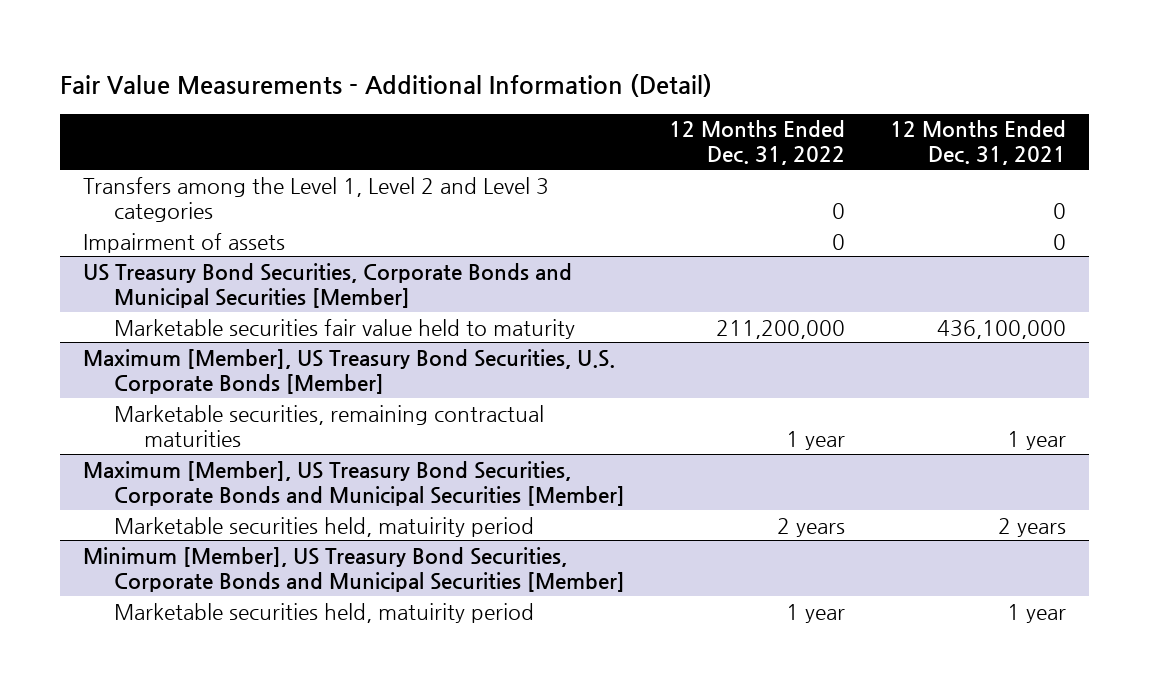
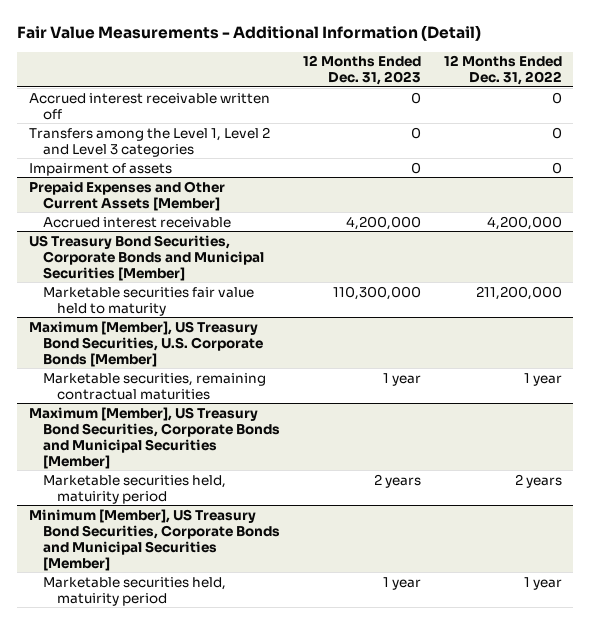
- | 12 Months Ended Dec. 31, 2022 | 12 Months Ended Dec. 31, 2021
+ | 12 Months Ended Dec. 31, 2023 | 12 Months Ended Dec. 31, 2022
+ Accrued interest receivable written off | 0 | 0
+ Prepaid Expenses and Other Current Assets [Member]
+ Accrued interest receivable | 4,200,000 | 4,200,000

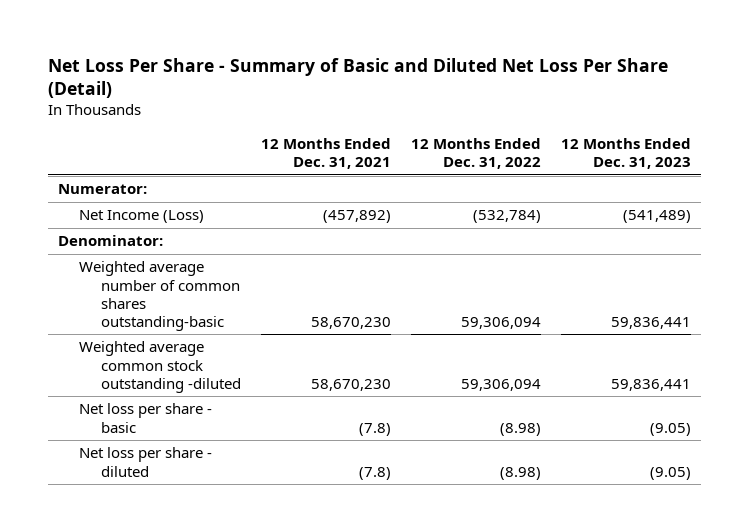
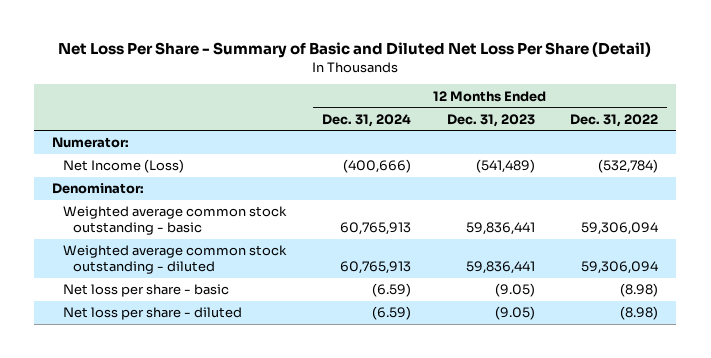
- | 12 Months Ended Dec. 31, 2021 | 12 Months Ended Dec. 31, 2022 | 12 Months Ended Dec. 31, 2023
+ | 12 Months Ended Dec. 31, 2024 | 12 Months Ended Dec. 31, 2023 | 12 Months Ended Dec. 31, 2022
- Weighted average number of common shares outstanding-basic | 58,670,230 | 59,306,094 | 59,836,441
- Weighted average common stock outstanding -diluted | 58,670,230 | 59,306,094 | 59,836,441
+ Weighted average common stock outstanding - basic | 60,765,913 | 59,836,441 | 59,306,094
+ Weighted average common stock outstanding - diluted | 60,765,913 | 59,836,441 | 59,306,094

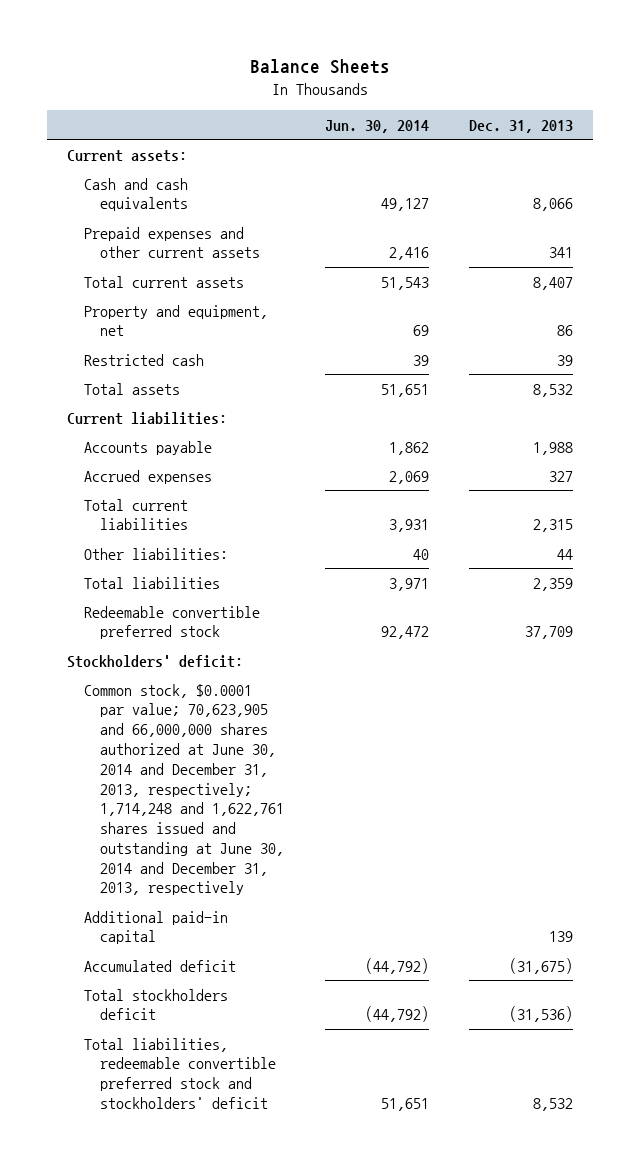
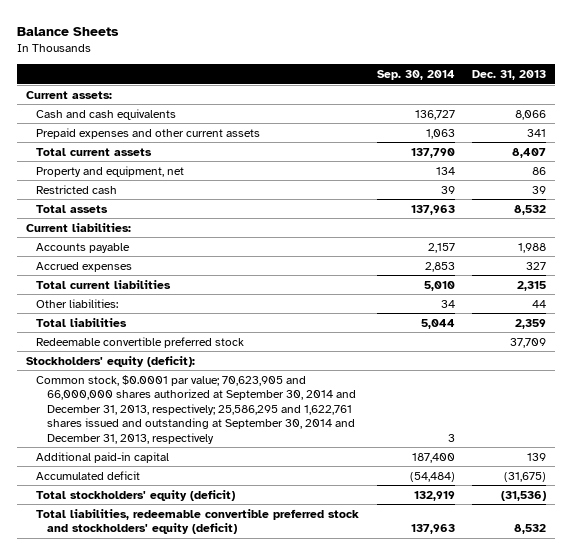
- | Jun. 30, 2014 | Dec. 31, 2013
+ | Sep. 30, 2014 | Dec. 31, 2013
- Stockholders' deficit:
- Common stock, $0.0001 par value; 70,623,905 and 66,000,000 shares authorized at June 30, 2014 and December 31, 2013, respectively; 1,714,248 and 1,622,761 shares issued and outstanding at June 30, 2014 and December 31, 2013, respectively
+ Stockholders' equity (deficit):
+ Common stock, $0.0001 par value; 70,623,905 and 66,000,000 shares authorized at September 30, 2014 and December 31, 2013, respectively; 25,586,295 and 1,622,761 shares issued and outstanding at September 30, 2014 and December 31, 2013, respectively | 3 |
- Total stockholders deficit | (44,792) | (31,536)
- Total liabilities, redeemable convertible preferred stock and stockholders' deficit | 51,651 | 8,532
+ Total stockholders' equity (deficit) | 132,919 | (31,536)
+ Total liabilities, redeemable convertible preferred stock and stockholders' equity (deficit) | 137,963 | 8,532

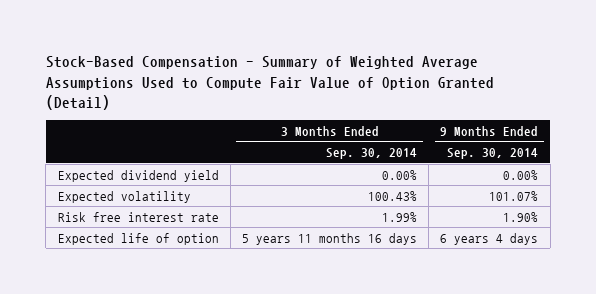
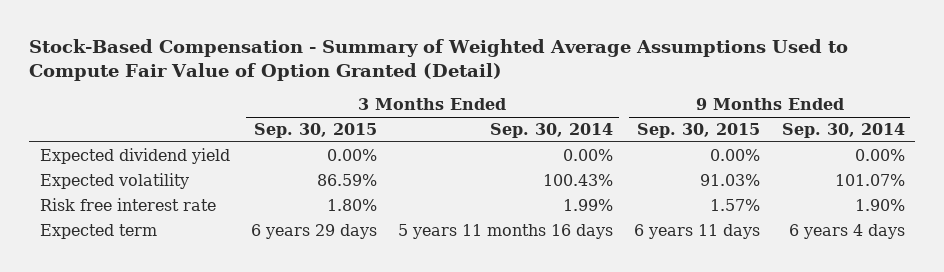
- | 3 Months Ended Sep. 30, 2014 | 9 Months Ended Sep. 30, 2014
+ | 3 Months Ended Sep. 30, 2015 | 3 Months Ended Sep. 30, 2014 | 9 Months Ended Sep. 30, 2015 | 9 Months Ended Sep. 30, 2014
- Expected life of option | 5 years 11 months 16 days | 6 years 4 days
+ Expected term | 6 years 29 days | 5 years 11 months 16 days | 6 years 11 days | 6 years 4 days

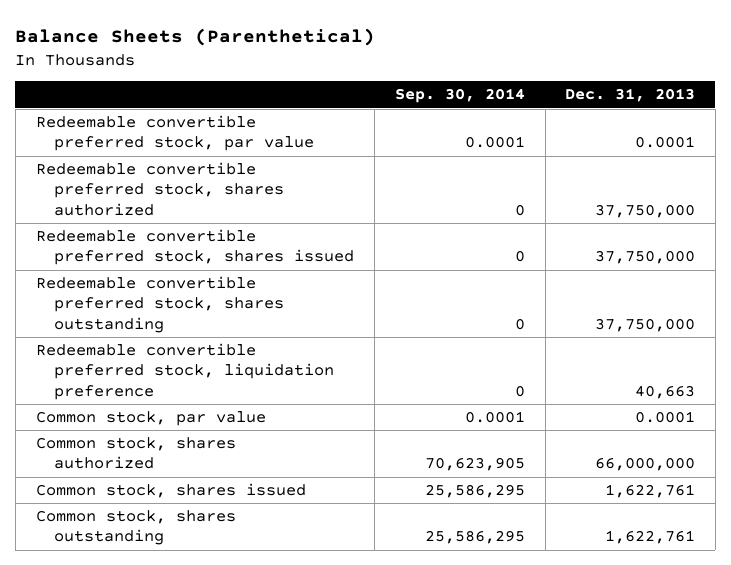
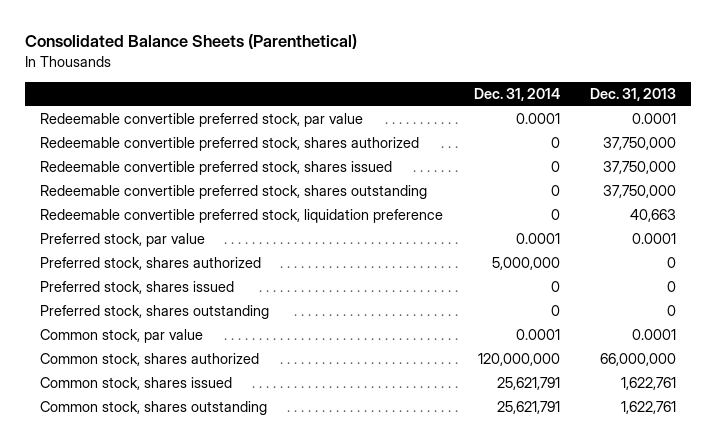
- Balance Sheets (Parenthetical)
+ Consolidated Balance Sheets (Parenthetical)
- | Sep. 30, 2014 | Dec. 31, 2013
+ | Dec. 31, 2014 | Dec. 31, 2013
+ Preferred stock, par value | 0.0001 | 0.0001
+ Preferred stock, shares authorized | 5,000,000 | 0
+ Preferred stock, shares issued | 0 | 0
+ Preferred stock, shares outstanding | 0 | 0

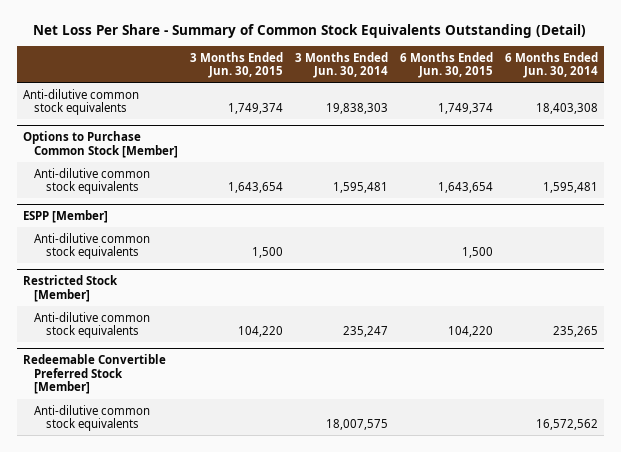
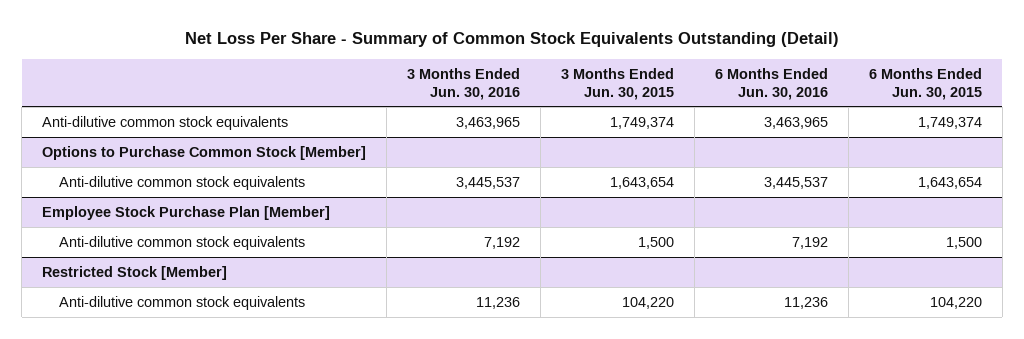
- | 3 Months Ended Jun. 30, 2015 | 3 Months Ended Jun. 30, 2014 | 6 Months Ended Jun. 30, 2015 | 6 Months Ended Jun. 30, 2014
+ | 3 Months Ended Jun. 30, 2016 | 3 Months Ended Jun. 30, 2015 | 6 Months Ended Jun. 30, 2016 | 6 Months Ended Jun. 30, 2015
- ESPP [Member]
+ Employee Stock Purchase Plan [Member]
- Redeemable Convertible Preferred Stock [Member]
- Anti-dilutive common stock equivalents | | 18,007,575 | | 16,572,562

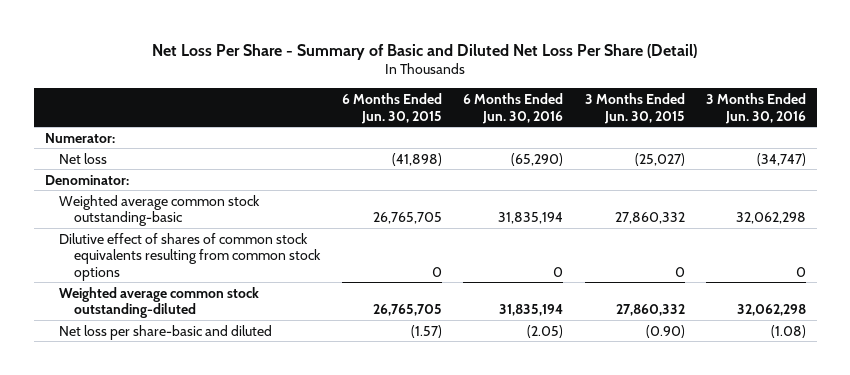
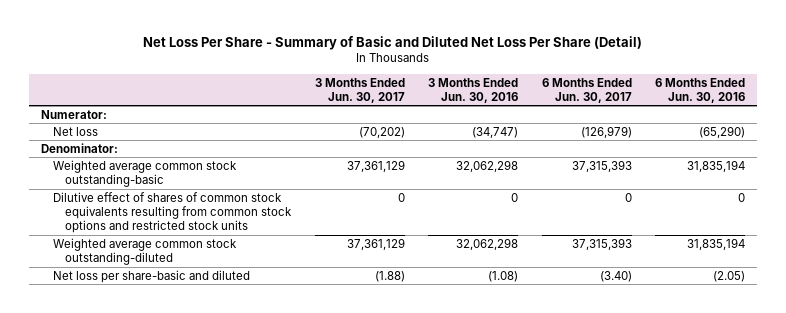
- | 6 Months Ended Jun. 30, 2015 | 6 Months Ended Jun. 30, 2016 | 3 Months Ended Jun. 30, 2015 | 3 Months Ended Jun. 30, 2016
+ | 3 Months Ended Jun. 30, 2017 | 3 Months Ended Jun. 30, 2016 | 6 Months Ended Jun. 30, 2017 | 6 Months Ended Jun. 30, 2016
- Dilutive effect of shares of common stock equivalents resulting from common stock options | 0 | 0 | 0 | 0
+ Dilutive effect of shares of common stock equivalents resulting from common stock options and restricted stock units | 0 | 0 | 0 | 0

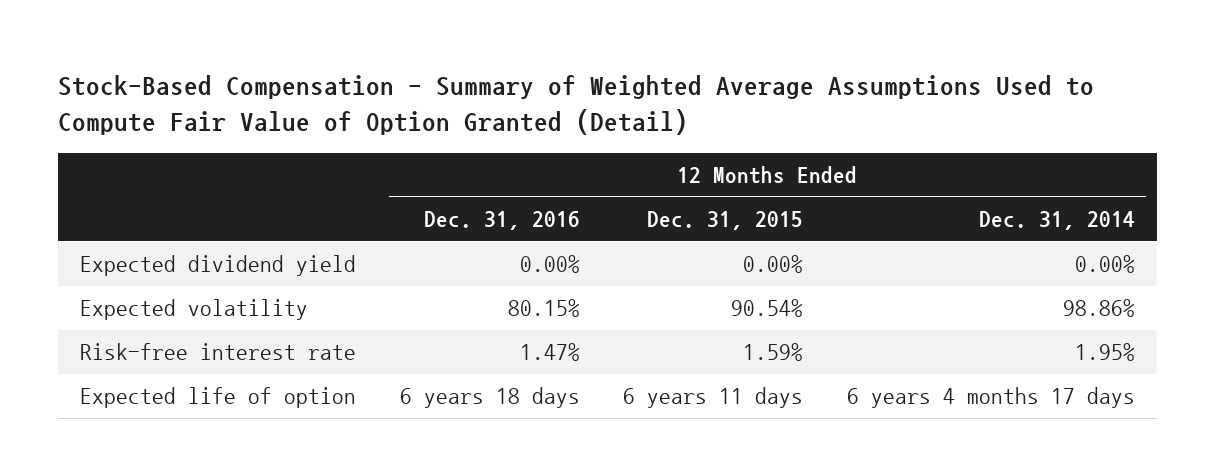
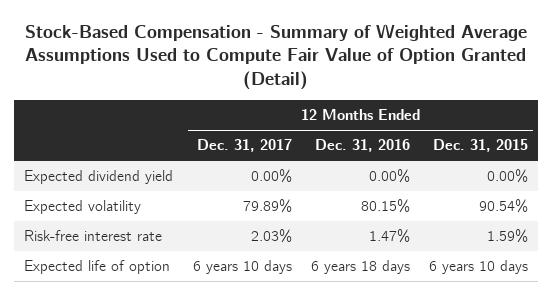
- | 12 Months Ended Dec. 31, 2016 | 12 Months Ended Dec. 31, 2015 | 12 Months Ended Dec. 31, 2014
+ | 12 Months Ended Dec. 31, 2017 | 12 Months Ended Dec. 31, 2016 | 12 Months Ended Dec. 31, 2015
- Expected life of option | 6 years 18 days | 6 years 11 days | 6 years 4 months 17 days
+ Expected life of option | 6 years 10 days | 6 years 18 days | 6 years 10 days

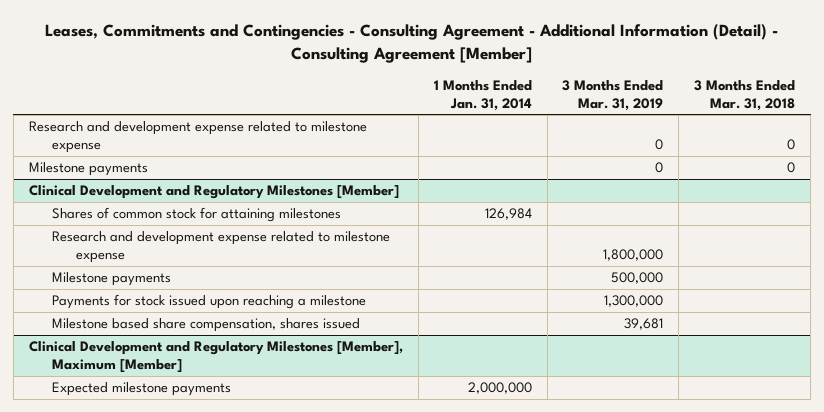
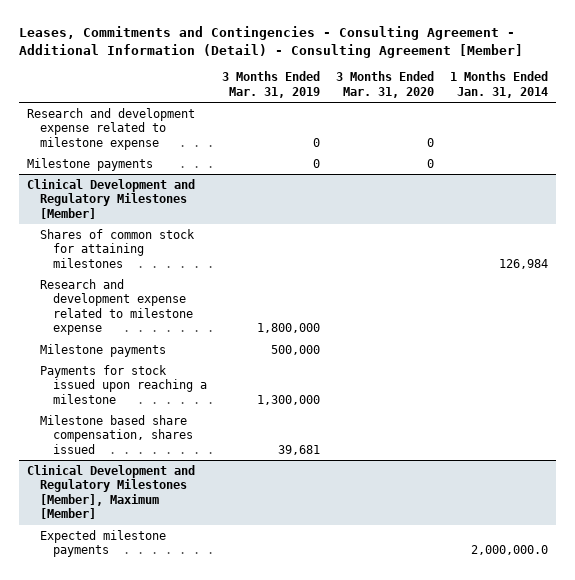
- | 1 Months Ended Jan. 31, 2014 | 3 Months Ended Mar. 31, 2019 | 3 Months Ended Mar. 31, 2018
+ | 3 Months Ended Mar. 31, 2019 | 3 Months Ended Mar. 31, 2020 | 1 Months Ended Jan. 31, 2014
@ Clinical Development and Regulatory Milestones [Member], Maximum [Member]
- Expected milestone payments | 2,000,000 | |
+ Expected milestone payments | | | 2,000,000.0

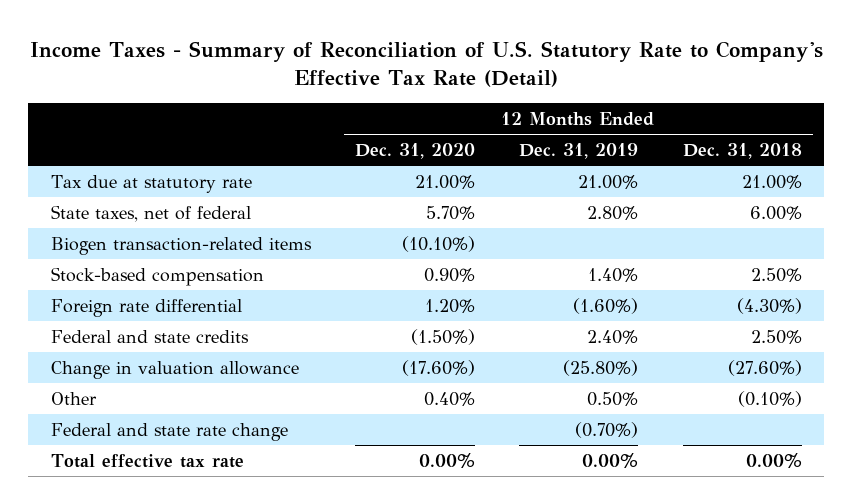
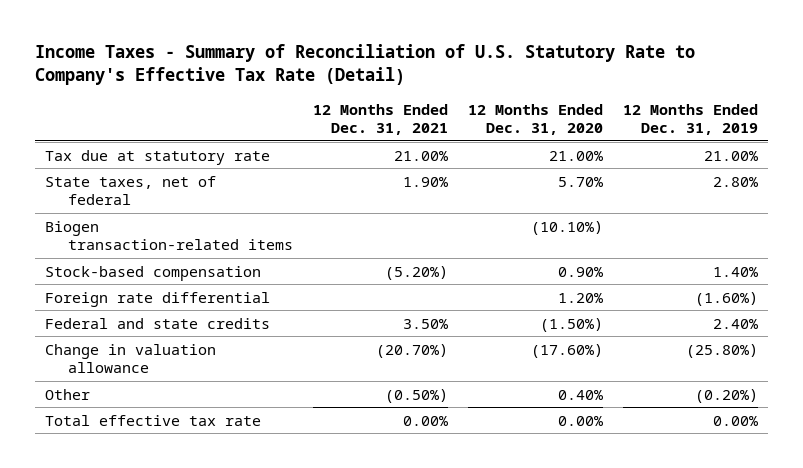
- | 12 Months Ended Dec. 31, 2020 | 12 Months Ended Dec. 31, 2019 | 12 Months Ended Dec. 31, 2018
+ | 12 Months Ended Dec. 31, 2021 | 12 Months Ended Dec. 31, 2020 | 12 Months Ended Dec. 31, 2019
- Other | 0.40% | 0.50% | (0.10%)
- Federal and state rate change | | (0.70%) |
+ Other | (0.50%) | 0.40% | (0.20%)

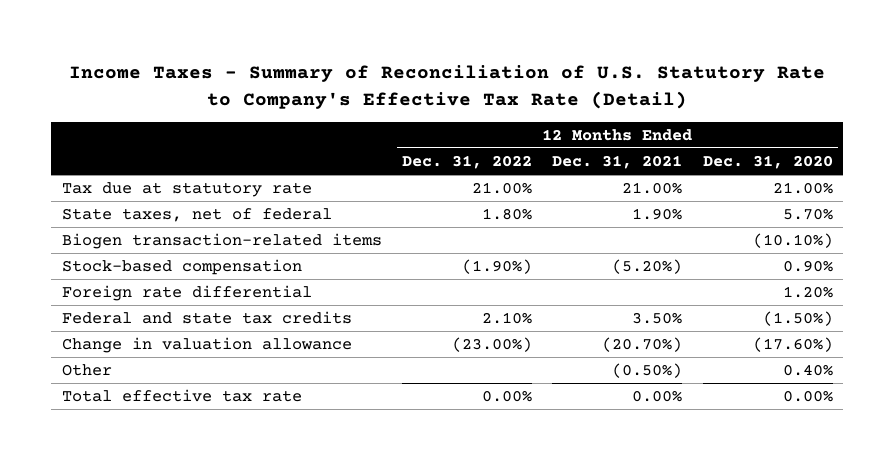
- | 12 Months Ended Dec. 31, 2021 | 12 Months Ended Dec. 31, 2020 | 12 Months Ended Dec. 31, 2019
+ | 12 Months Ended Dec. 31, 2022 | 12 Months Ended Dec. 31, 2021 | 12 Months Ended Dec. 31, 2020
- Federal and state credits | 3.50% | (1.50%) | 2.40%
+ Federal and state tax credits | 2.10% | 3.50% | (1.50%)

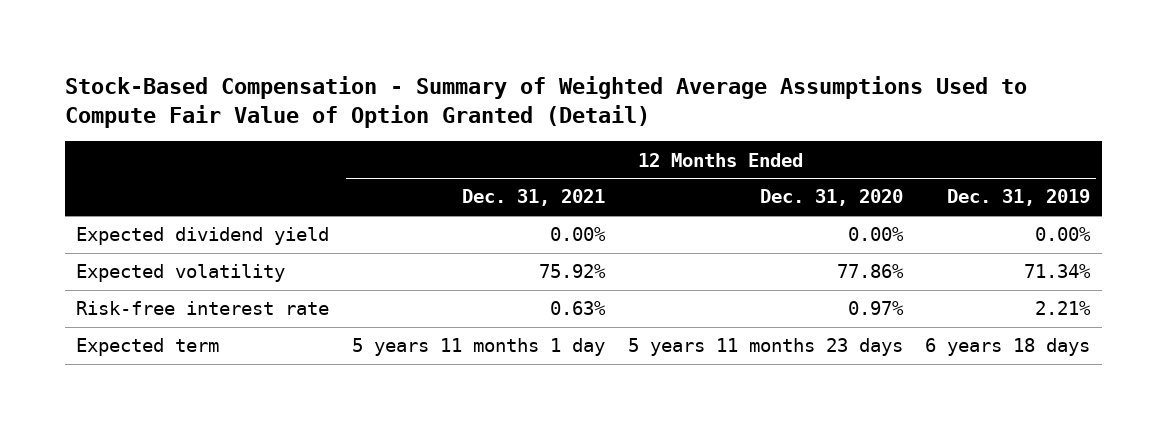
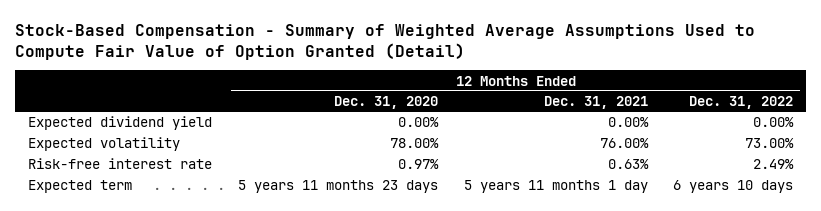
- | 12 Months Ended Dec. 31, 2021 | 12 Months Ended Dec. 31, 2020 | 12 Months Ended Dec. 31, 2019
+ | 12 Months Ended Dec. 31, 2020 | 12 Months Ended Dec. 31, 2021 | 12 Months Ended Dec. 31, 2022
- Expected volatility | 75.92% | 77.86% | 71.34%
+ Expected volatility | 78.00% | 76.00% | 73.00%

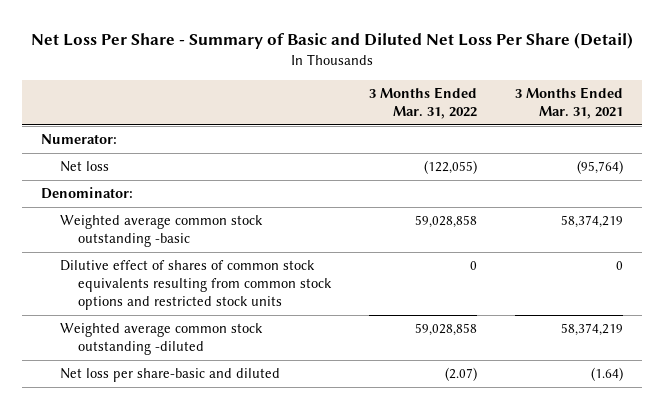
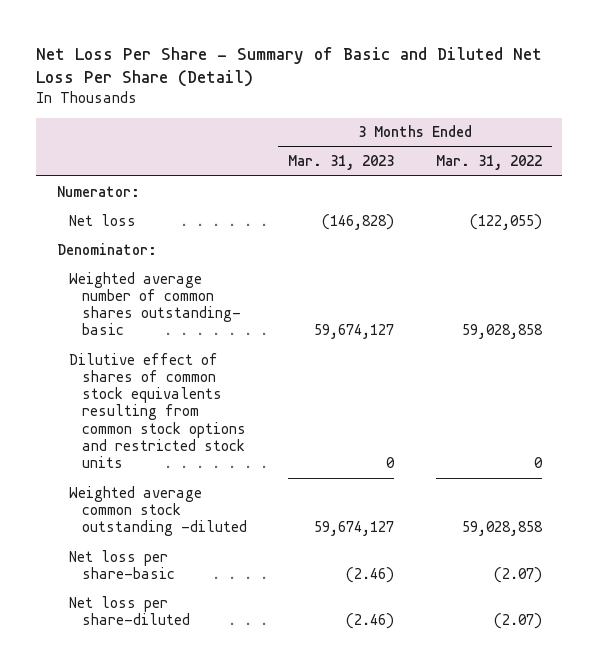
- | 3 Months Ended Mar. 31, 2022 | 3 Months Ended Mar. 31, 2021
+ | 3 Months Ended Mar. 31, 2023 | 3 Months Ended Mar. 31, 2022
- Weighted average common stock outstanding -basic | 59,028,858 | 58,374,219
+ Weighted average number of common shares outstanding- basic | 59,674,127 | 59,028,858
- Net loss per share-basic and diluted | (2.07) | (1.64)
+ Net loss per share-basic | (2.46) | (2.07)
+ Net loss per share-diluted | (2.46) | (2.07)

